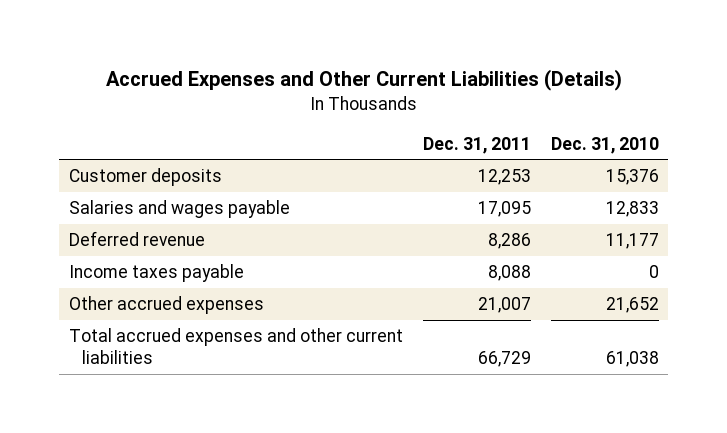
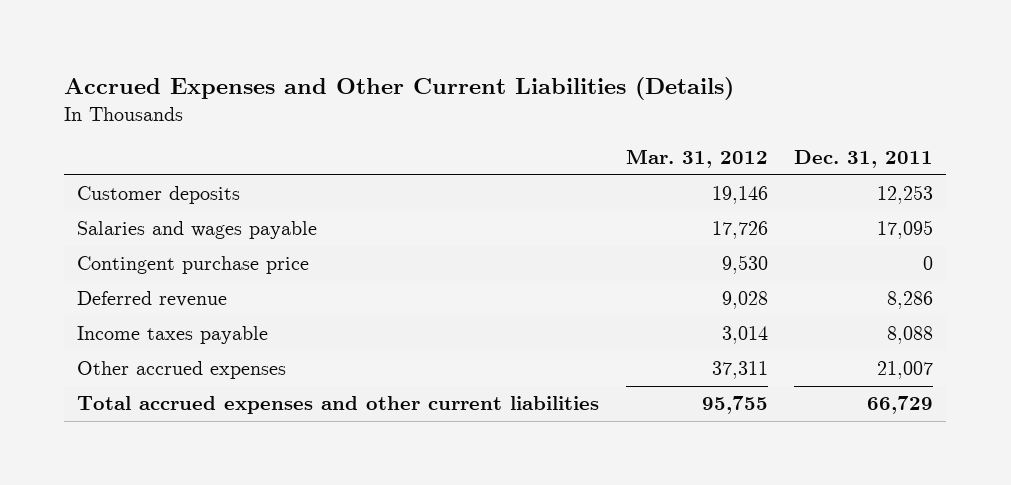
- | Dec. 31, 2011 | Dec. 31, 2010
+ | Mar. 31, 2012 | Dec. 31, 2011
+ Contingent purchase price | 9,530 | 0

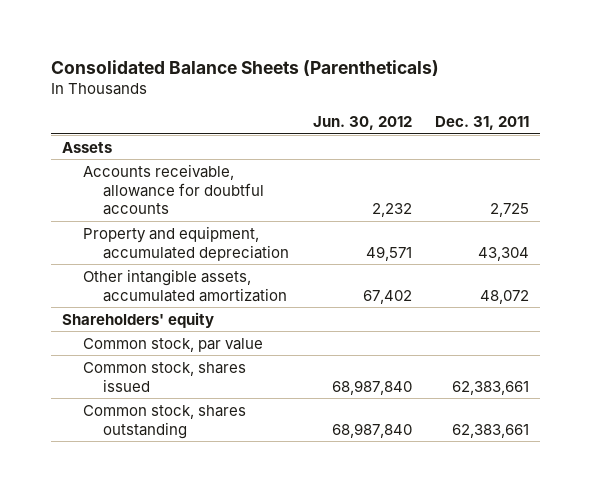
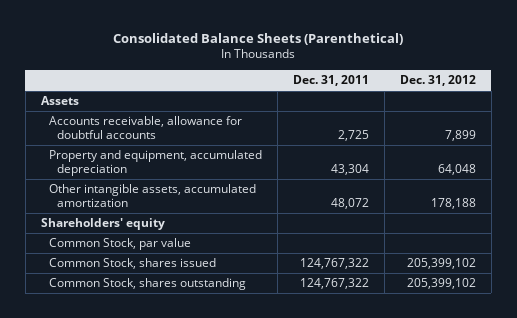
- Consolidated Balance Sheets (Parentheticals)
+ Consolidated Balance Sheets (Parenthetical)
- | Jun. 30, 2012 | Dec. 31, 2011
+ | Dec. 31, 2011 | Dec. 31, 2012
- Common stock, par value
- Common stock, shares issued | 68,987,840 | 62,383,661
- Common stock, shares outstanding | 68,987,840 | 62,383,661
+ Common Stock, par value
+ Common Stock, shares issued | 124,767,322 | 205,399,102
+ Common Stock, shares outstanding | 124,767,322 | 205,399,102

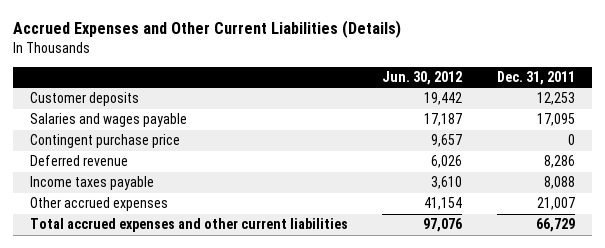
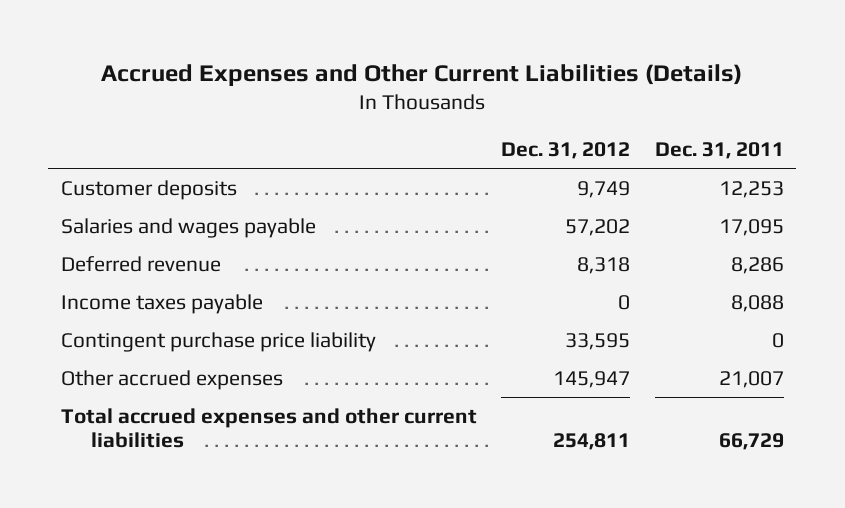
- | Jun. 30, 2012 | Dec. 31, 2011
+ | Dec. 31, 2012 | Dec. 31, 2011
- Contingent purchase price | 9,657 | 0
+ Contingent purchase price liability | 33,595 | 0

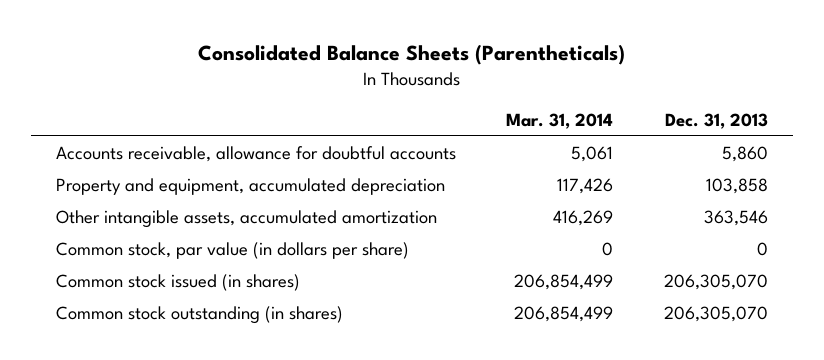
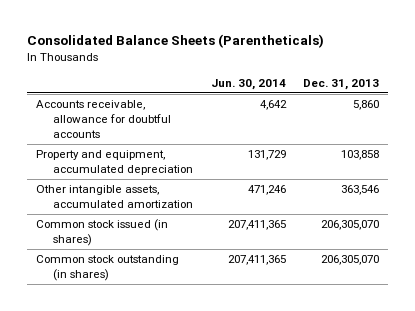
- | Mar. 31, 2014 | Dec. 31, 2013
+ | Jun. 30, 2014 | Dec. 31, 2013
- Common stock, par value (in dollars per share) | 0 | 0

